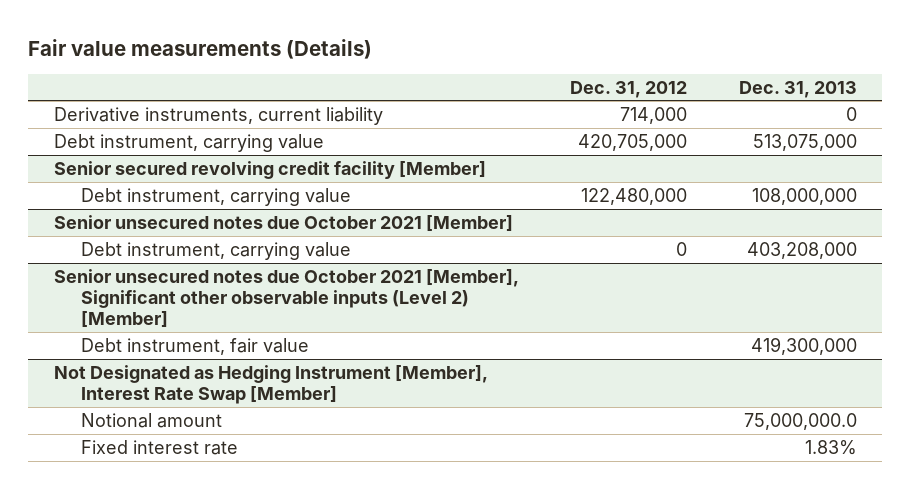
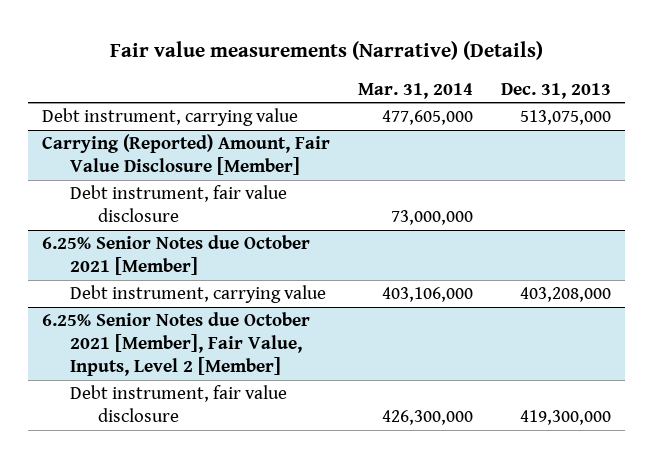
- Fair value measurements (Details)
+ Fair value measurements (Narrative) (Details)
- | Dec. 31, 2012 | Dec. 31, 2013
+ | Mar. 31, 2014 | Dec. 31, 2013
- Derivative instruments, current liability | 714,000 | 0
- Senior secured revolving credit facility [Member]
- Debt instrument, carrying value | 122,480,000 | 108,000,000
- Senior unsecured notes due October 2021 [Member]
+ Carrying (Reported) Amount, Fair Value Disclosure [Member]
+ Debt instrument, fair value disclosure | 73,000,000 |
+ 6.25% Senior Notes due October 2021 [Member]
- Senior unsecured notes due October 2021 [Member], Significant other observable inputs (Level 2) [Member]
- Debt instrument, fair value | | 419,300,000
- Not Designated as Hedging Instrument [Member], Interest Rate Swap [Member]
- Notional amount | | 75,000,000.0
- Fixed interest rate | | 1.83%
+ 6.25% Senior Notes due October 2021 [Member], Fair Value, Inputs, Level 2 [Member]
+ Debt instrument, fair value disclosure | 426,300,000 | 419,300,000

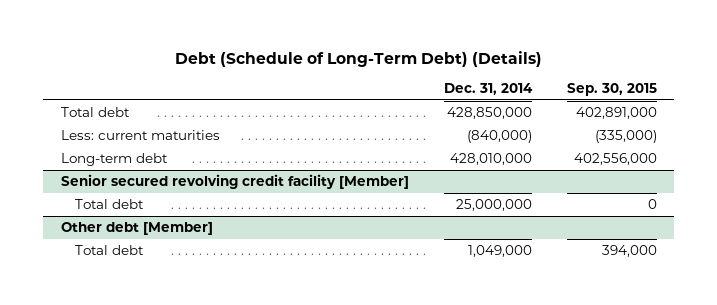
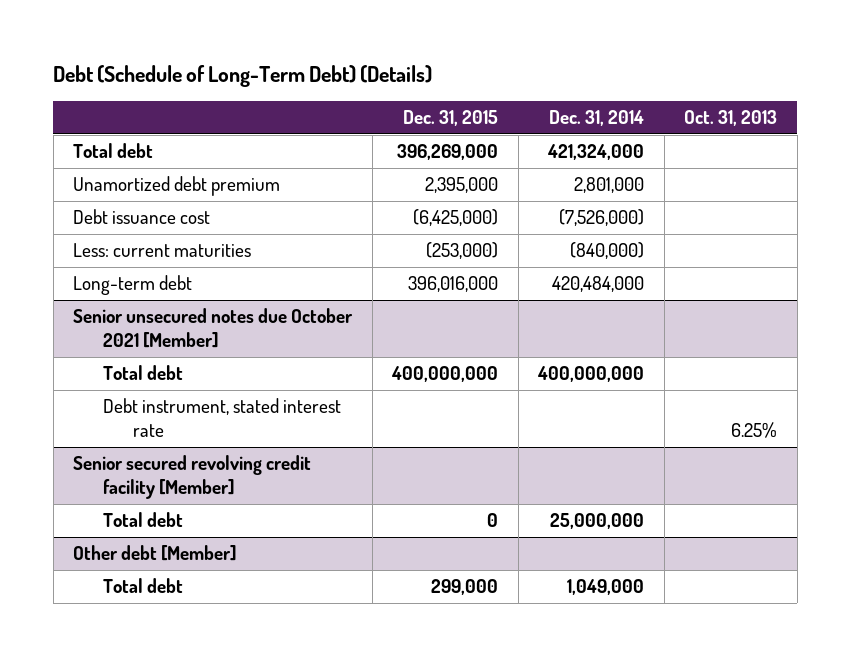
- | Dec. 31, 2014 | Sep. 30, 2015
+ | Dec. 31, 2015 | Dec. 31, 2014 | Oct. 31, 2013
- Total debt | 428,850,000 | 402,891,000
+ Total debt | 396,269,000 | 421,324,000 |
+ Unamortized debt premium | 2,395,000 | 2,801,000 |
+ Debt issuance cost | (6,425,000) | (7,526,000) |
- Long-term debt | 428,010,000 | 402,556,000
+ Long-term debt | 396,016,000 | 420,484,000 |
+ Senior unsecured notes due October 2021 [Member]
+ Total debt | 400,000,000 | 400,000,000 |
+ Debt instrument, stated interest rate | | | 6.25%

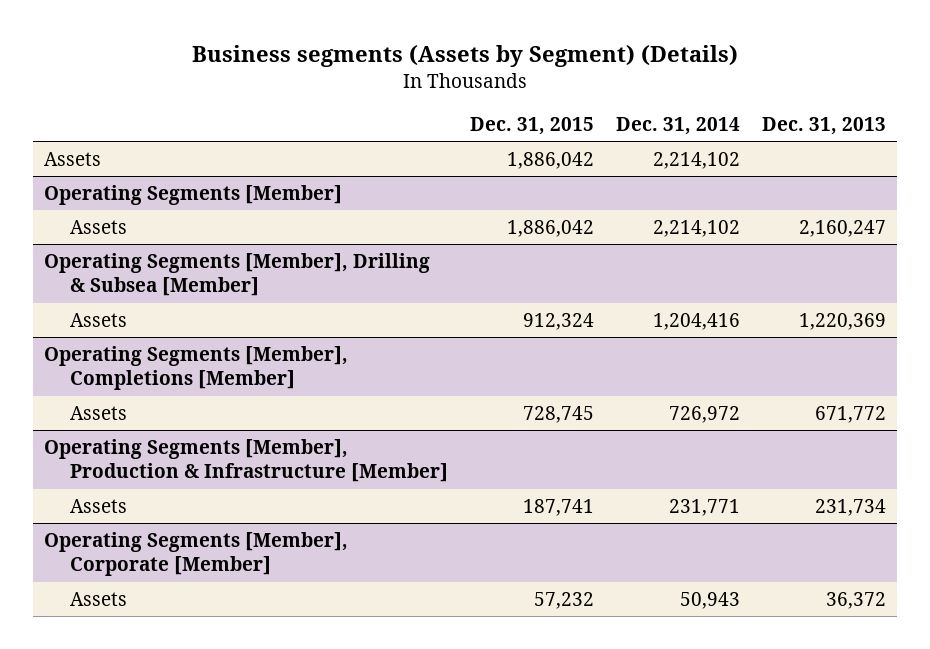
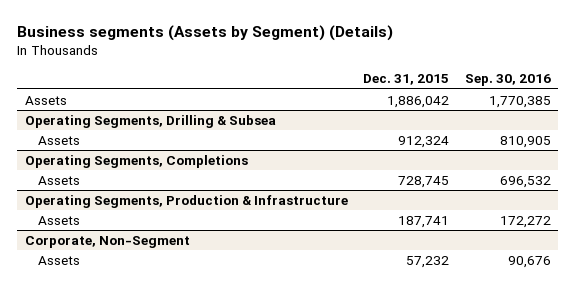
- | Dec. 31, 2015 | Dec. 31, 2014 | Dec. 31, 2013
+ | Dec. 31, 2015 | Sep. 30, 2016
- Operating Segments [Member]
- Assets | 1,886,042 | 2,214,102 | 2,160,247
- Operating Segments [Member], Drilling & Subsea [Member]
+ Operating Segments, Drilling & Subsea
- Operating Segments [Member], Completions [Member]
+ Operating Segments, Completions
- Operating Segments [Member], Production & Infrastructure [Member]
+ Operating Segments, Production & Infrastructure
- Operating Segments [Member], Corporate [Member]
+ Corporate, Non-Segment

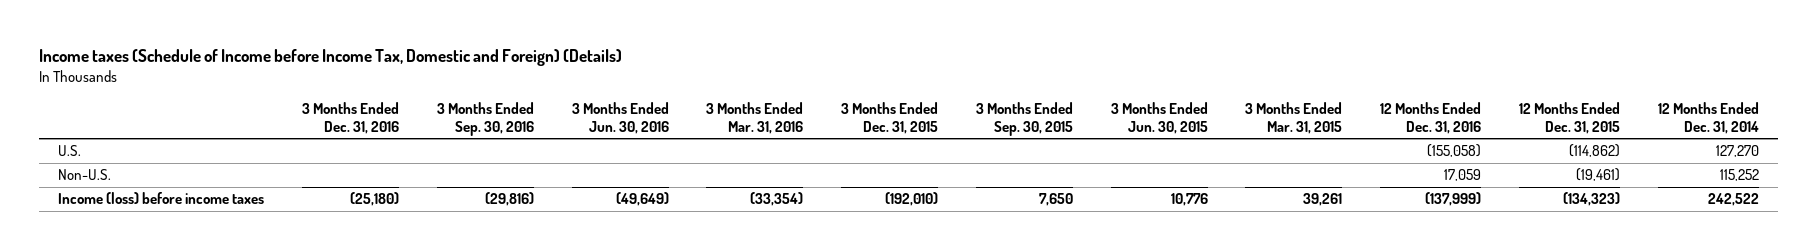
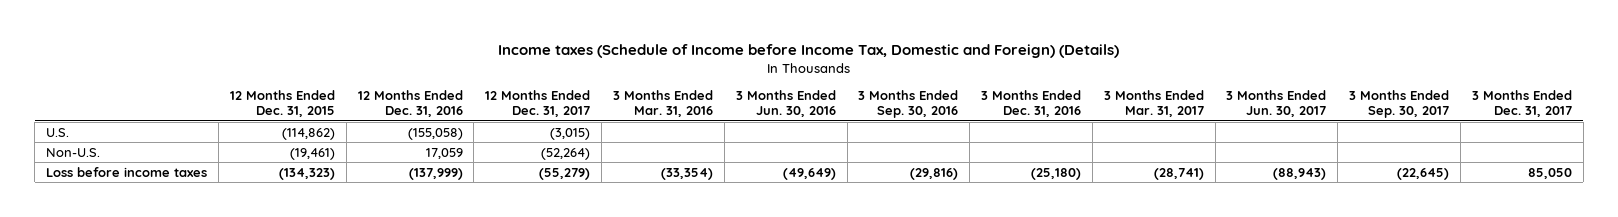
- | 3 Months Ended Dec. 31, 2016 | 3 Months Ended Sep. 30, 2016 | 3 Months Ended Jun. 30, 2016 | 3 Months Ended Mar. 31, 2016 | 3 Months Ended Dec. 31, 2015 | 3 Months Ended Sep. 30, 2015 | 3 Months Ended Jun. 30, 2015 | 3 Months Ended Mar. 31, 2015 | 12 Months Ended Dec. 31, 2016 | 12 Months Ended Dec. 31, 2015 | 12 Months Ended Dec. 31, 2014
+ | 12 Months Ended Dec. 31, 2015 | 12 Months Ended Dec. 31, 2016 | 12 Months Ended Dec. 31, 2017 | 3 Months Ended Mar. 31, 2016 | 3 Months Ended Jun. 30, 2016 | 3 Months Ended Sep. 30, 2016 | 3 Months Ended Dec. 31, 2016 | 3 Months Ended Mar. 31, 2017 | 3 Months Ended Jun. 30, 2017 | 3 Months Ended Sep. 30, 2017 | 3 Months Ended Dec. 31, 2017
- Income (loss) before income taxes | (25,180) | (29,816) | (49,649) | (33,354) | (192,010) | 7,650 | 10,776 | 39,261 | (137,999) | (134,323) | 242,522
+ Loss before income taxes | (134,323) | (137,999) | (55,279) | (33,354) | (49,649) | (29,816) | (25,180) | (28,741) | (88,943) | (22,645) | 85,050

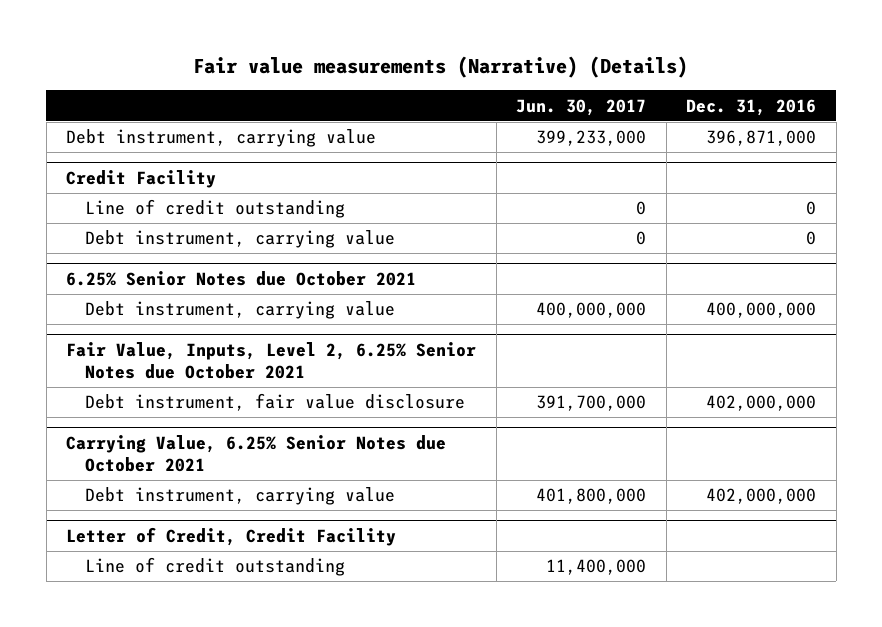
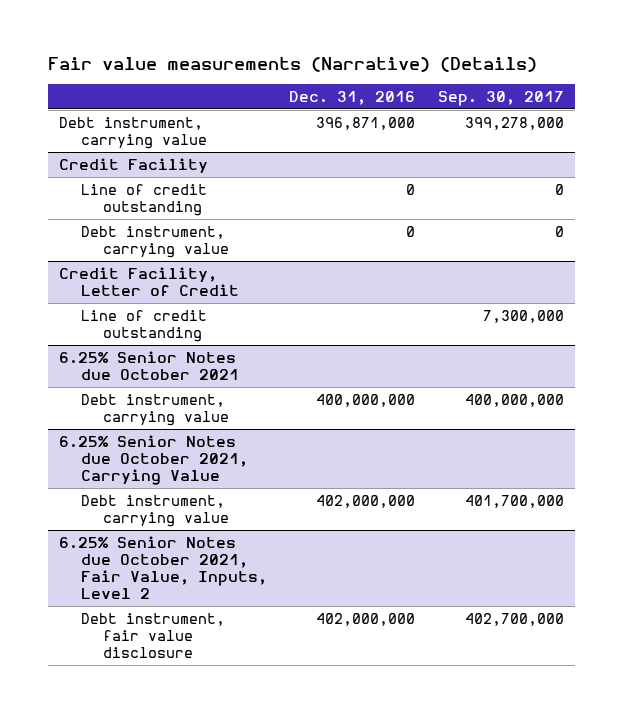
- | Jun. 30, 2017 | Dec. 31, 2016
+ | Dec. 31, 2016 | Sep. 30, 2017
+ Credit Facility, Letter of Credit
+ Line of credit outstanding | | 7,300,000
- Fair Value, Inputs, Level 2, 6.25% Senior Notes due October 2021
- Debt instrument, fair value disclosure | 391,700,000 | 402,000,000
- Carrying Value, 6.25% Senior Notes due October 2021
+ 6.25% Senior Notes due October 2021, Carrying Value
- Letter of Credit, Credit Facility
- Line of credit outstanding | 11,400,000 |
+ 6.25% Senior Notes due October 2021, Fair Value, Inputs, Level 2
+ Debt instrument, fair value disclosure | 402,000,000 | 402,700,000

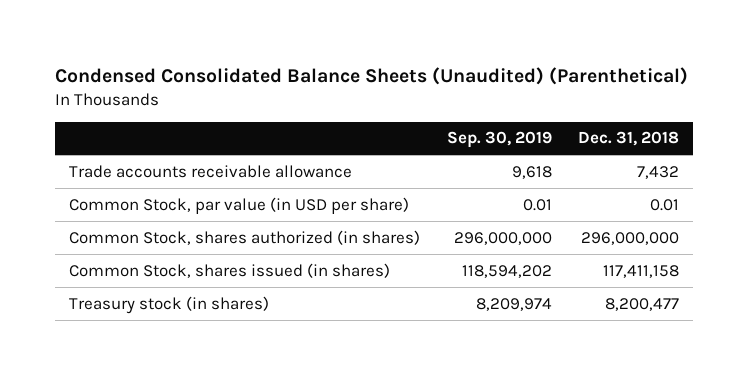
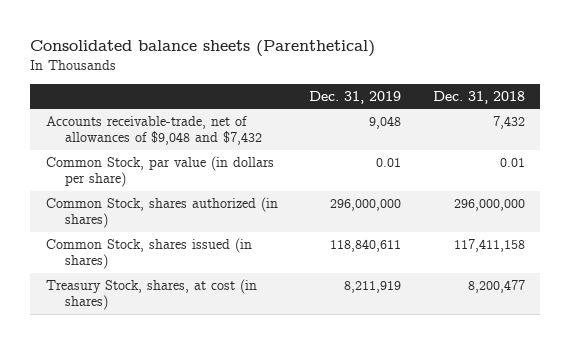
- Condensed Consolidated Balance Sheets (Unaudited) (Parenthetical)
+ Consolidated balance sheets (Parenthetical)
- | Sep. 30, 2019 | Dec. 31, 2018
+ | Dec. 31, 2019 | Dec. 31, 2018
- Trade accounts receivable allowance | 9,618 | 7,432
- Common Stock, par value (in USD per share) | 0.01 | 0.01
+ Accounts receivable-trade, net of allowances of $9,048 and $7,432 | 9,048 | 7,432
+ Common Stock, par value (in dollars per share) | 0.01 | 0.01
- Treasury stock (in shares) | 8,209,974 | 8,200,477
+ Treasury Stock, shares, at cost (in shares) | 8,211,919 | 8,200,477

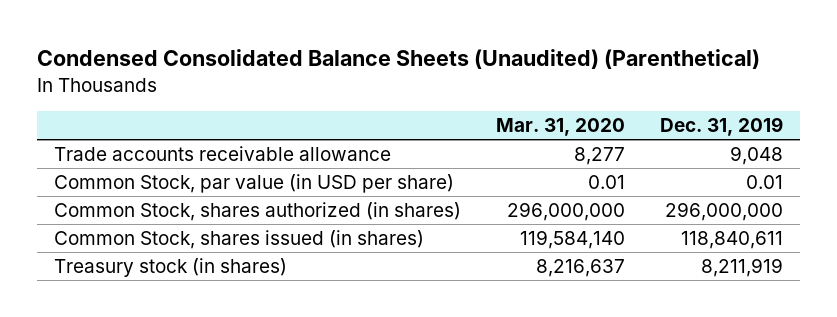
- Consolidated balance sheets (Parenthetical)
+ Condensed Consolidated Balance Sheets (Unaudited) (Parenthetical)
- | Dec. 31, 2019 | Dec. 31, 2018
+ | Mar. 31, 2020 | Dec. 31, 2019
- Accounts receivable-trade, net of allowances of $9,048 and $7,432 | 9,048 | 7,432
- Common Stock, par value (in dollars per share) | 0.01 | 0.01
+ Trade accounts receivable allowance | 8,277 | 9,048
+ Common Stock, par value (in USD per share) | 0.01 | 0.01
- Treasury Stock, shares, at cost (in shares) | 8,211,919 | 8,200,477
+ Treasury stock (in shares) | 8,216,637 | 8,211,919

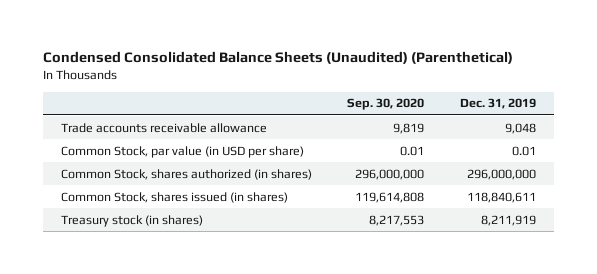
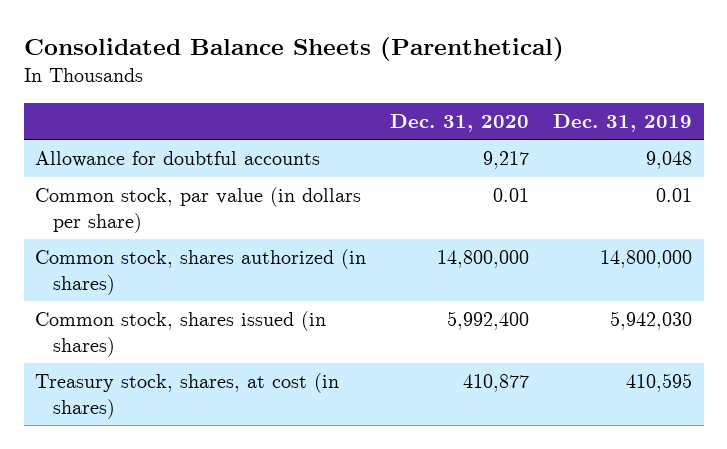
- Condensed Consolidated Balance Sheets (Unaudited) (Parenthetical)
+ Consolidated Balance Sheets (Parenthetical)
- | Sep. 30, 2020 | Dec. 31, 2019
+ | Dec. 31, 2020 | Dec. 31, 2019
- Trade accounts receivable allowance | 9,819 | 9,048
- Common Stock, par value (in USD per share) | 0.01 | 0.01
- Common Stock, shares authorized (in shares) | 296,000,000 | 296,000,000
- Common Stock, shares issued (in shares) | 119,614,808 | 118,840,611
- Treasury stock (in shares) | 8,217,553 | 8,211,919
+ Allowance for doubtful accounts | 9,217 | 9,048
+ Common stock, par value (in dollars per share) | 0.01 | 0.01
+ Common stock, shares authorized (in shares) | 14,800,000 | 14,800,000
+ Common stock, shares issued (in shares) | 5,992,400 | 5,942,030
+ Treasury stock, shares, at cost (in shares) | 410,877 | 410,595

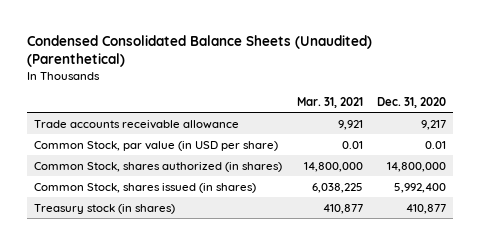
- Consolidated Balance Sheets (Parenthetical)
+ Condensed Consolidated Balance Sheets (Unaudited) (Parenthetical)
- | Dec. 31, 2020 | Dec. 31, 2019
+ | Mar. 31, 2021 | Dec. 31, 2020
- Allowance for doubtful accounts | 9,217 | 9,048
- Common stock, par value (in dollars per share) | 0.01 | 0.01
- Common stock, shares authorized (in shares) | 14,800,000 | 14,800,000
- Common stock, shares issued (in shares) | 5,992,400 | 5,942,030
- Treasury stock, shares, at cost (in shares) | 410,877 | 410,595
+ Trade accounts receivable allowance | 9,921 | 9,217
+ Common Stock, par value (in USD per share) | 0.01 | 0.01
+ Common Stock, shares authorized (in shares) | 14,800,000 | 14,800,000
+ Common Stock, shares issued (in shares) | 6,038,225 | 5,992,400
+ Treasury stock (in shares) | 410,877 | 410,877

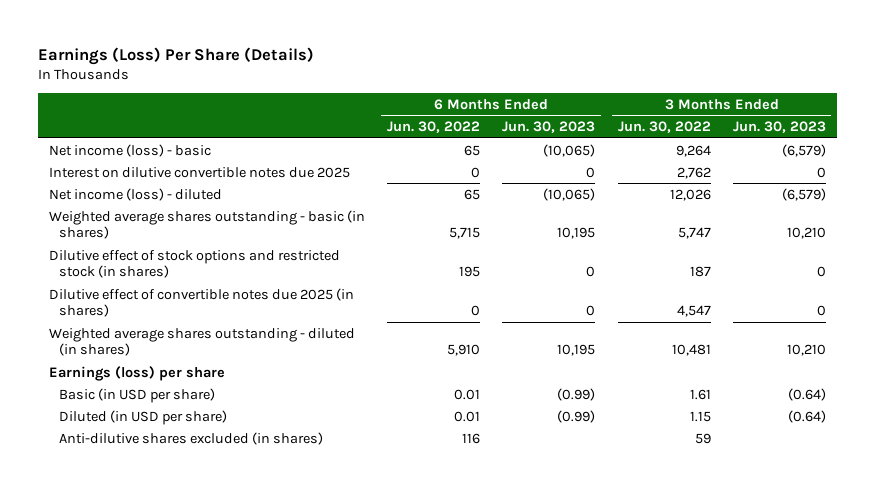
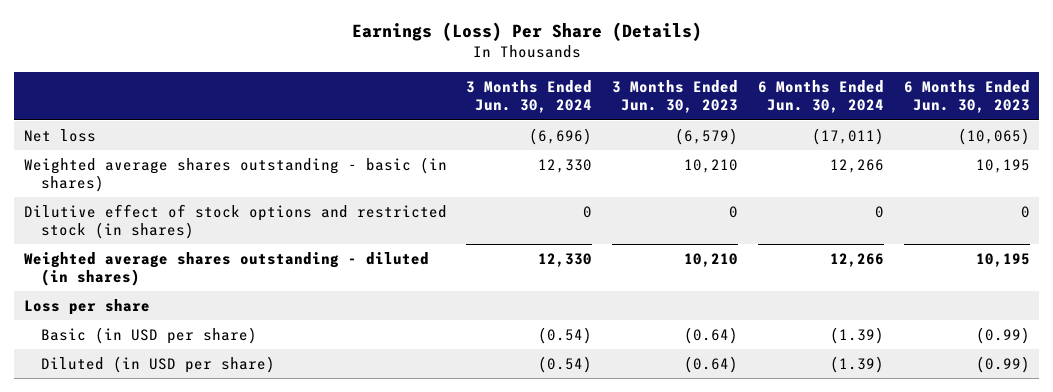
- | 6 Months Ended Jun. 30, 2022 | 6 Months Ended Jun. 30, 2023 | 3 Months Ended Jun. 30, 2022 | 3 Months Ended Jun. 30, 2023
+ | 3 Months Ended Jun. 30, 2024 | 3 Months Ended Jun. 30, 2023 | 6 Months Ended Jun. 30, 2024 | 6 Months Ended Jun. 30, 2023
- Net income (loss) - basic | 65 | (10,065) | 9,264 | (6,579)
- Interest on dilutive convertible notes due 2025 | 0 | 0 | 2,762 | 0
- Net income (loss) - diluted | 65 | (10,065) | 12,026 | (6,579)
+ Net loss | (6,696) | (6,579) | (17,011) | (10,065)
- Dilutive effect of convertible notes due 2025 (in shares) | 0 | 0 | 4,547 | 0
- Earnings (loss) per share
+ Loss per share
- Anti-dilutive shares excluded (in shares) | 116 | | 59 |

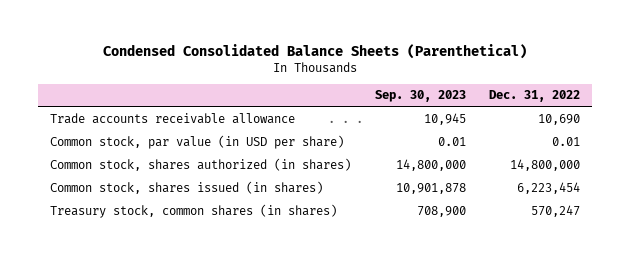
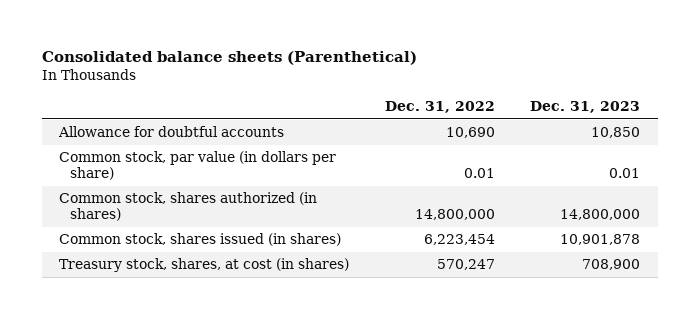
- Condensed Consolidated Balance Sheets (Parenthetical)
+ Consolidated balance sheets (Parenthetical)
- | Sep. 30, 2023 | Dec. 31, 2022
+ | Dec. 31, 2022 | Dec. 31, 2023
- Trade accounts receivable allowance | 10,945 | 10,690
- Common stock, par value (in USD per share) | 0.01 | 0.01
+ Allowance for doubtful accounts | 10,690 | 10,850
+ Common stock, par value (in dollars per share) | 0.01 | 0.01
- Treasury stock, common shares (in shares) | 708,900 | 570,247
+ Treasury stock, shares, at cost (in shares) | 570,247 | 708,900

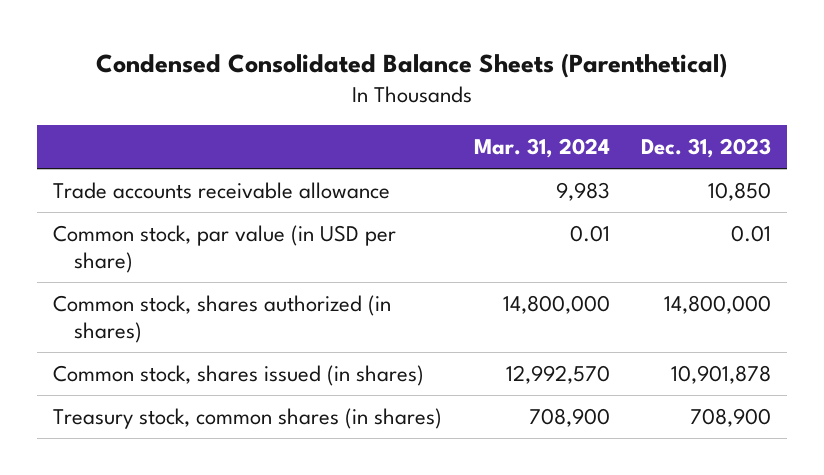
- Consolidated balance sheets (Parenthetical)
+ Condensed Consolidated Balance Sheets (Parenthetical)
- | Dec. 31, 2022 | Dec. 31, 2023
+ | Mar. 31, 2024 | Dec. 31, 2023
- Allowance for doubtful accounts | 10,690 | 10,850
- Common stock, par value (in dollars per share) | 0.01 | 0.01
+ Trade accounts receivable allowance | 9,983 | 10,850
+ Common stock, par value (in USD per share) | 0.01 | 0.01
- Treasury stock, shares, at cost (in shares) | 570,247 | 708,900
+ Treasury stock, common shares (in shares) | 708,900 | 708,900

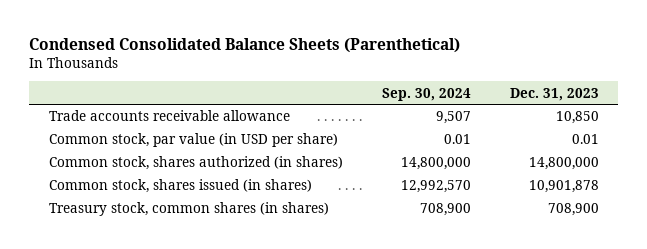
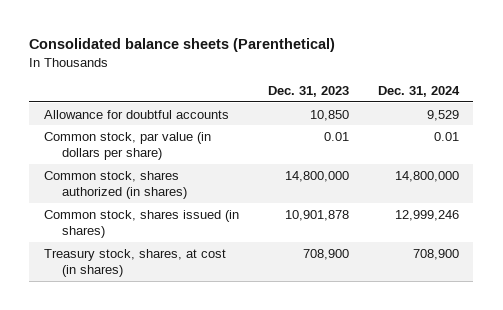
- Condensed Consolidated Balance Sheets (Parenthetical)
+ Consolidated balance sheets (Parenthetical)
- | Sep. 30, 2024 | Dec. 31, 2023
+ | Dec. 31, 2023 | Dec. 31, 2024
- Trade accounts receivable allowance | 9,507 | 10,850
- Common stock, par value (in USD per share) | 0.01 | 0.01
+ Allowance for doubtful accounts | 10,850 | 9,529
+ Common stock, par value (in dollars per share) | 0.01 | 0.01
- Treasury stock, common shares (in shares) | 708,900 | 708,900
+ Treasury stock, shares, at cost (in shares) | 708,900 | 708,900

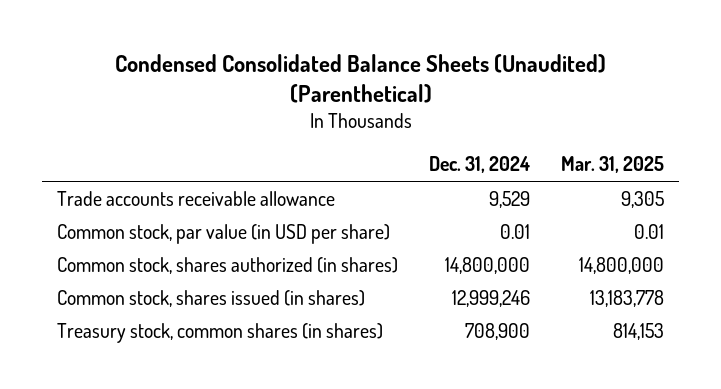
- Consolidated balance sheets (Parenthetical)
+ Condensed Consolidated Balance Sheets (Unaudited) (Parenthetical)
- | Dec. 31, 2023 | Dec. 31, 2024
+ | Dec. 31, 2024 | Mar. 31, 2025
- Allowance for doubtful accounts | 10,850 | 9,529
- Common stock, par value (in dollars per share) | 0.01 | 0.01
+ Trade accounts receivable allowance | 9,529 | 9,305
+ Common stock, par value (in USD per share) | 0.01 | 0.01
- Treasury stock, shares, at cost (in shares) | 708,900 | 708,900
+ Treasury stock, common shares (in shares) | 708,900 | 814,153

